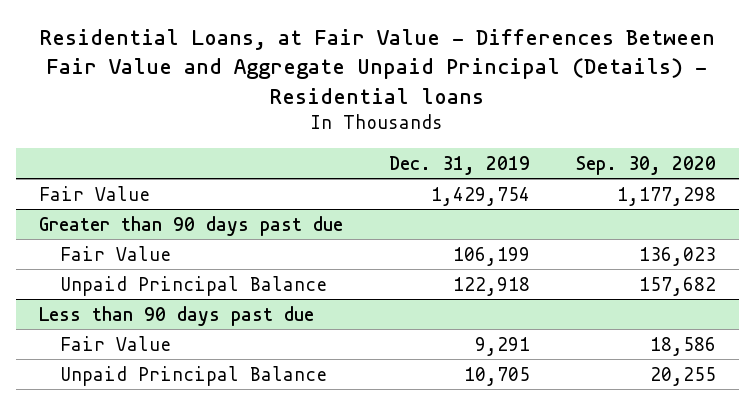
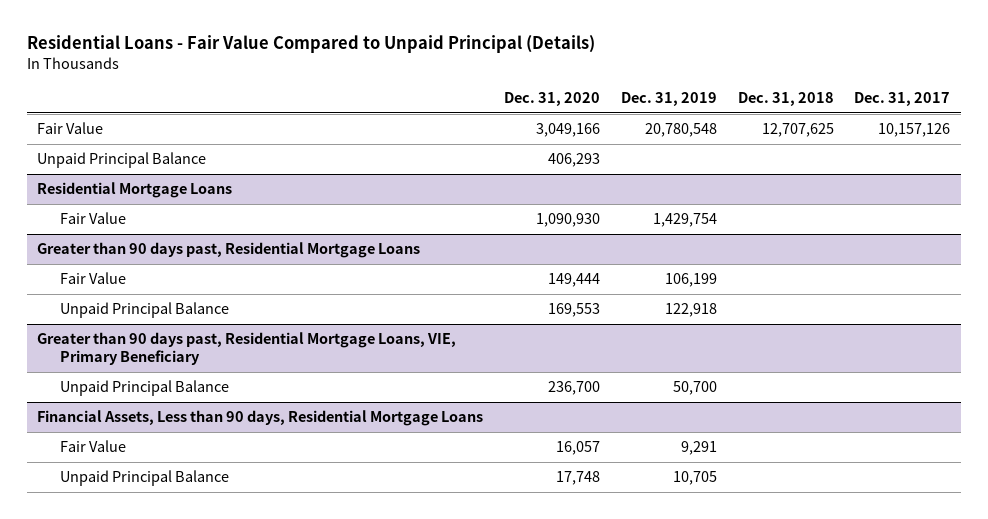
- Residential Loans, at Fair Value - Differences Between Fair Value and Aggregate Unpaid Principal (Details) - Residential loans
+ Residential Loans - Fair Value Compared to Unpaid Principal (Details)
- | Dec. 31, 2019 | Sep. 30, 2020
+ | Dec. 31, 2020 | Dec. 31, 2019 | Dec. 31, 2018 | Dec. 31, 2017
+ Fair Value | 3,049,166 | 20,780,548 | 12,707,625 | 10,157,126
+ Unpaid Principal Balance | 406,293 | | |
+ Residential Mortgage Loans
- Greater than 90 days past due
+ Greater than 90 days past, Residential Mortgage Loans
- Less than 90 days past due
+ Greater than 90 days past, Residential Mortgage Loans, VIE, Primary Beneficiary
+ Unpaid Principal Balance | 236,700 | 50,700 | |
+ Financial Assets, Less than 90 days, Residential Mortgage Loans

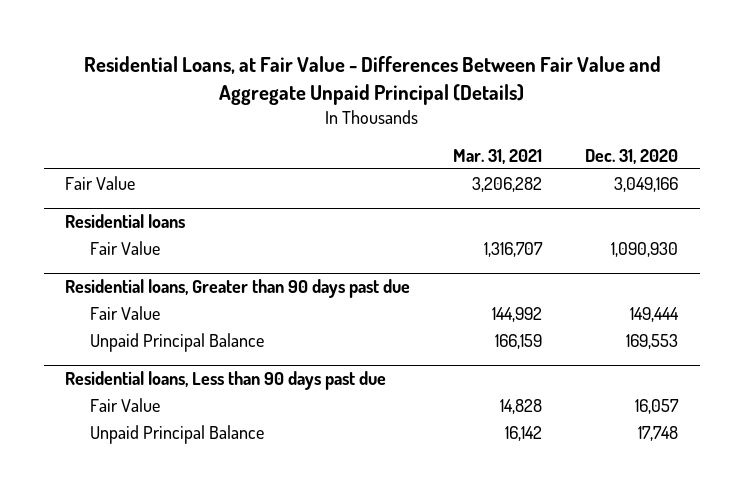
- Residential Loans - Fair Value Compared to Unpaid Principal (Details)
+ Residential Loans, at Fair Value - Differences Between Fair Value and Aggregate Unpaid Principal (Details)
- | Dec. 31, 2020 | Dec. 31, 2019 | Dec. 31, 2018 | Dec. 31, 2017
+ | Mar. 31, 2021 | Dec. 31, 2020
- Unpaid Principal Balance | 406,293 | | |
- Residential Mortgage Loans
+ Residential loans
- Greater than 90 days past, Residential Mortgage Loans
+ Residential loans, Greater than 90 days past due
- Greater than 90 days past, Residential Mortgage Loans, VIE, Primary Beneficiary
- Unpaid Principal Balance | 236,700 | 50,700 | |
- Financial Assets, Less than 90 days, Residential Mortgage Loans
+ Residential loans, Less than 90 days past due

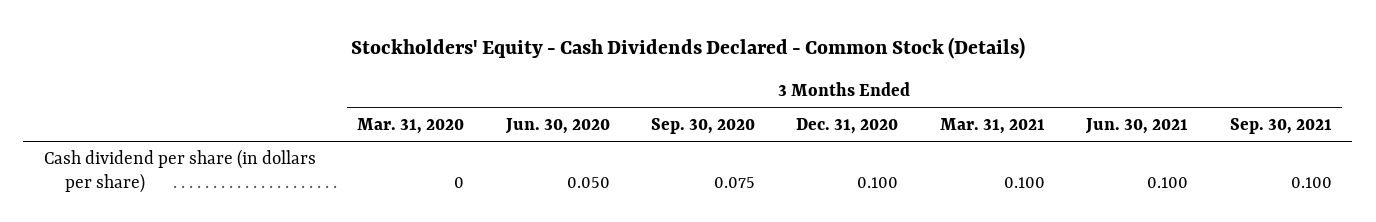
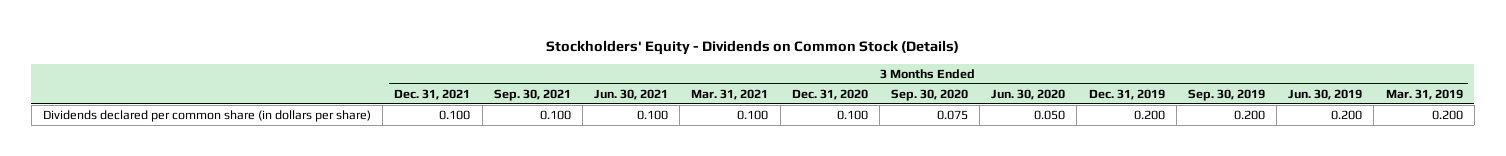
- Stockholders' Equity - Cash Dividends Declared - Common Stock (Details)
+ Stockholders' Equity - Dividends on Common Stock (Details)
- | 3 Months Ended Mar. 31, 2020 | 3 Months Ended Jun. 30, 2020 | 3 Months Ended Sep. 30, 2020 | 3 Months Ended Dec. 31, 2020 | 3 Months Ended Mar. 31, 2021 | 3 Months Ended Jun. 30, 2021 | 3 Months Ended Sep. 30, 2021
+ | 3 Months Ended Dec. 31, 2021 | 3 Months Ended Sep. 30, 2021 | 3 Months Ended Jun. 30, 2021 | 3 Months Ended Mar. 31, 2021 | 3 Months Ended Dec. 31, 2020 | 3 Months Ended Sep. 30, 2020 | 3 Months Ended Jun. 30, 2020 | 3 Months Ended Dec. 31, 2019 | 3 Months Ended Sep. 30, 2019 | 3 Months Ended Jun. 30, 2019 | 3 Months Ended Mar. 31, 2019
- Cash dividend per share (in dollars per share) | 0 | 0.050 | 0.075 | 0.100 | 0.100 | 0.100 | 0.100
+ Dividends declared per common share (in dollars per share) | 0.100 | 0.100 | 0.100 | 0.100 | 0.100 | 0.075 | 0.050 | 0.200 | 0.200 | 0.200 | 0.200

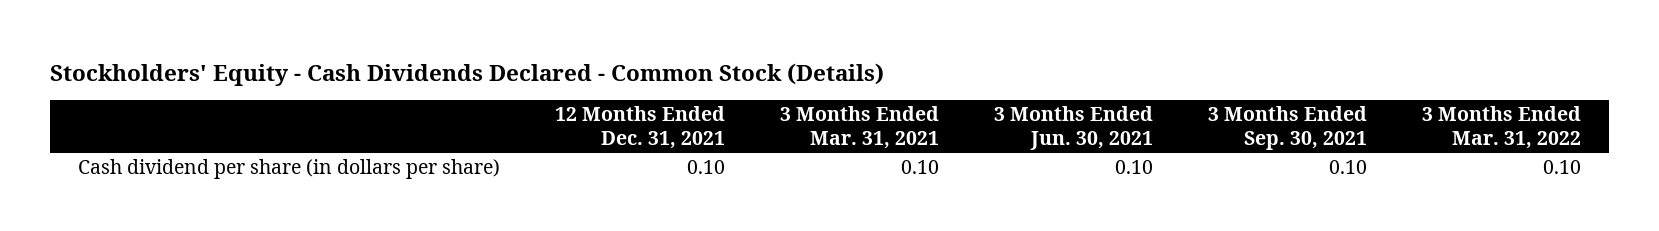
- Stockholders' Equity - Dividends on Common Stock (Details)
+ Stockholders' Equity - Cash Dividends Declared - Common Stock (Details)
- | 3 Months Ended Dec. 31, 2021 | 3 Months Ended Sep. 30, 2021 | 3 Months Ended Jun. 30, 2021 | 3 Months Ended Mar. 31, 2021 | 3 Months Ended Dec. 31, 2020 | 3 Months Ended Sep. 30, 2020 | 3 Months Ended Jun. 30, 2020 | 3 Months Ended Dec. 31, 2019 | 3 Months Ended Sep. 30, 2019 | 3 Months Ended Jun. 30, 2019 | 3 Months Ended Mar. 31, 2019
+ | 12 Months Ended Dec. 31, 2021 | 3 Months Ended Mar. 31, 2021 | 3 Months Ended Jun. 30, 2021 | 3 Months Ended Sep. 30, 2021 | 3 Months Ended Mar. 31, 2022
- Dividends declared per common share (in dollars per share) | 0.100 | 0.100 | 0.100 | 0.100 | 0.100 | 0.075 | 0.050 | 0.200 | 0.200 | 0.200 | 0.200
+ Cash dividend per share (in dollars per share) | 0.10 | 0.10 | 0.10 | 0.10 | 0.10

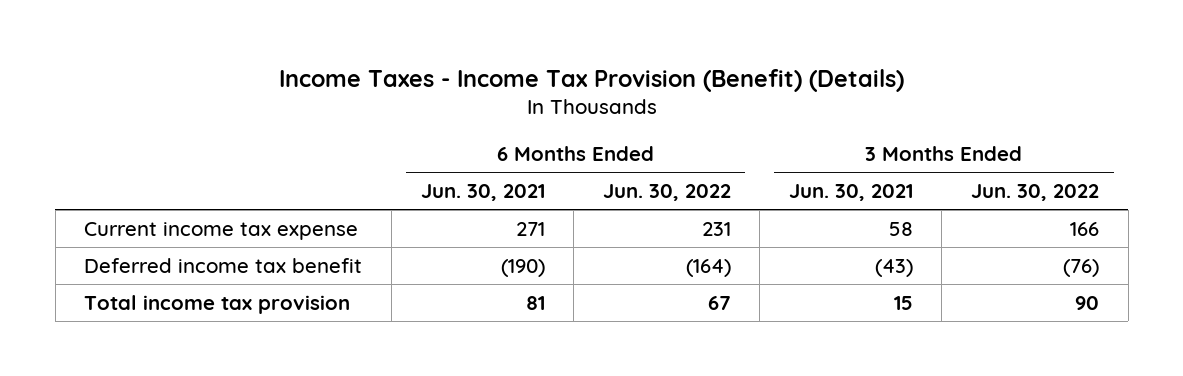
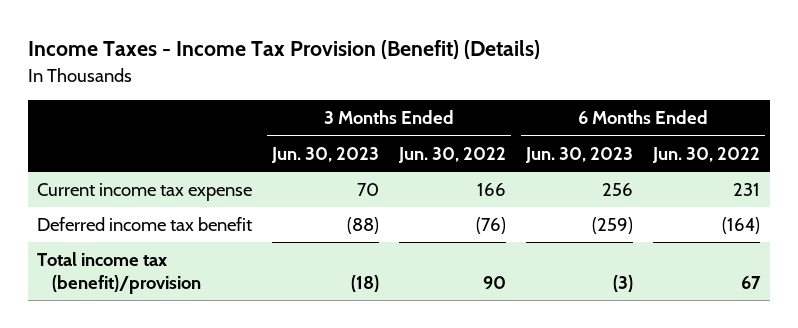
- | 6 Months Ended Jun. 30, 2021 | 6 Months Ended Jun. 30, 2022 | 3 Months Ended Jun. 30, 2021 | 3 Months Ended Jun. 30, 2022
+ | 3 Months Ended Jun. 30, 2023 | 3 Months Ended Jun. 30, 2022 | 6 Months Ended Jun. 30, 2023 | 6 Months Ended Jun. 30, 2022
- Total income tax provision | 81 | 67 | 15 | 90
+ Total income tax (benefit)/provision | (18) | 90 | (3) | 67

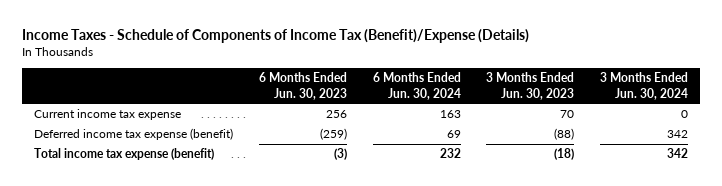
- Income Taxes - Income Tax Provision (Benefit) (Details)
+ Income Taxes - Schedule of Components of Income Tax (Benefit)/Expense (Details)
- | 3 Months Ended Jun. 30, 2023 | 3 Months Ended Jun. 30, 2022 | 6 Months Ended Jun. 30, 2023 | 6 Months Ended Jun. 30, 2022
+ | 6 Months Ended Jun. 30, 2023 | 6 Months Ended Jun. 30, 2024 | 3 Months Ended Jun. 30, 2023 | 3 Months Ended Jun. 30, 2024
- Deferred income tax benefit | (88) | (76) | (259) | (164)
- Total income tax (benefit)/provision | (18) | 90 | (3) | 67
+ Deferred income tax expense (benefit) | (259) | 69 | (88) | 342
+ Total income tax expense (benefit) | (3) | 232 | (18) | 342

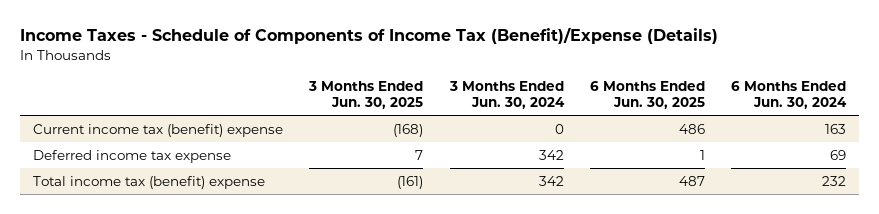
- | 6 Months Ended Jun. 30, 2023 | 6 Months Ended Jun. 30, 2024 | 3 Months Ended Jun. 30, 2023 | 3 Months Ended Jun. 30, 2024
+ | 3 Months Ended Jun. 30, 2025 | 3 Months Ended Jun. 30, 2024 | 6 Months Ended Jun. 30, 2025 | 6 Months Ended Jun. 30, 2024
- Current income tax expense | 256 | 163 | 70 | 0
- Deferred income tax expense (benefit) | (259) | 69 | (88) | 342
- Total income tax expense (benefit) | (3) | 232 | (18) | 342
+ Current income tax (benefit) expense | (168) | 0 | 486 | 163
+ Deferred income tax expense | 7 | 342 | 1 | 69
+ Total income tax (benefit) expense | (161) | 342 | 487 | 232

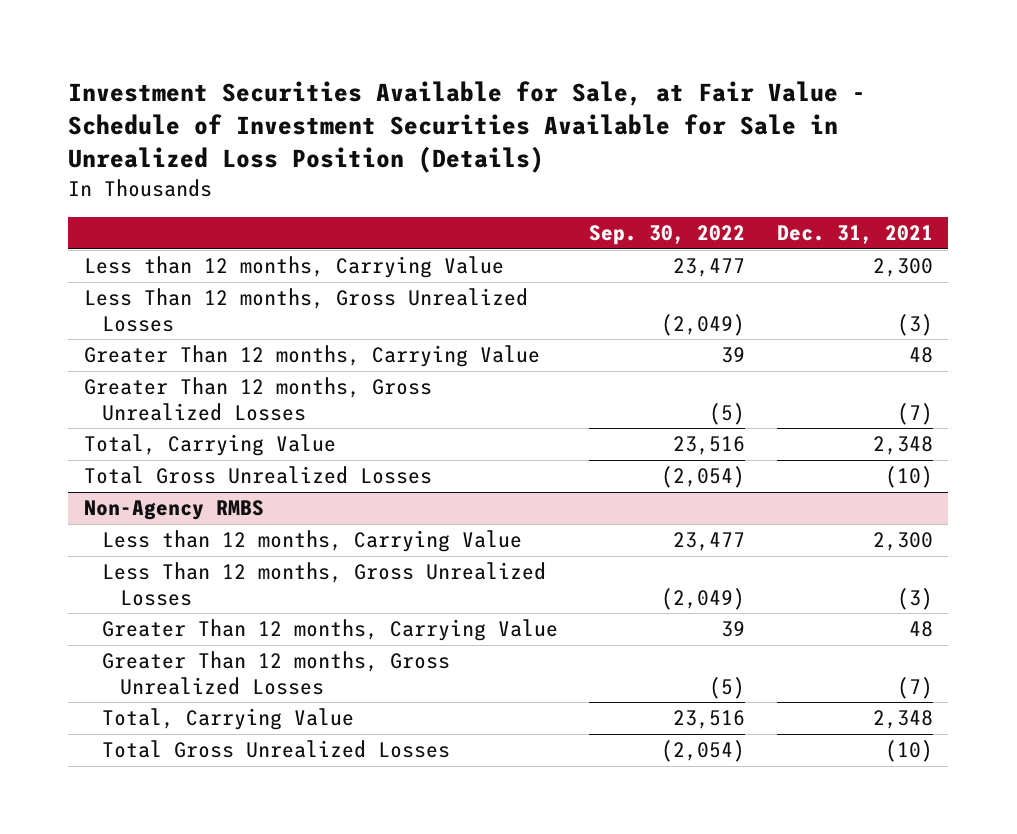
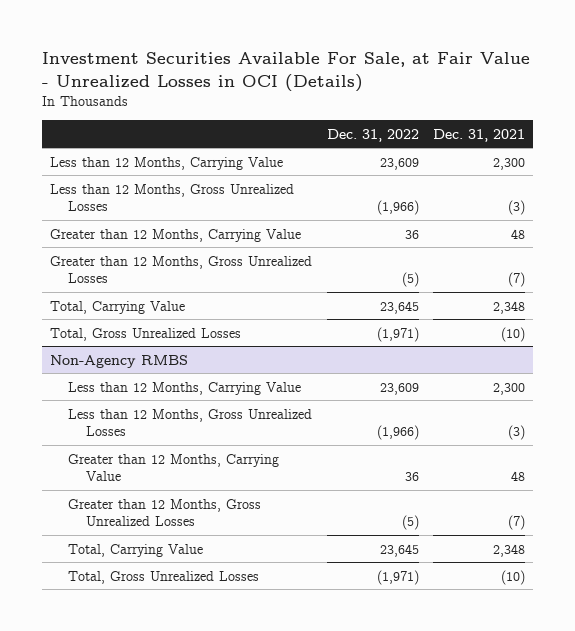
- Investment Securities Available for Sale, at Fair Value - Schedule of Investment Securities Available for Sale in Unrealized Loss Position (Details)
+ Investment Securities Available For Sale, at Fair Value - Unrealized Losses in OCI (Details)
- | Sep. 30, 2022 | Dec. 31, 2021
+ | Dec. 31, 2022 | Dec. 31, 2021
- Less than 12 months, Carrying Value | 23,477 | 2,300
- Less Than 12 months, Gross Unrealized Losses | (2,049) | (3)
- Greater Than 12 months, Carrying Value | 39 | 48
- Greater Than 12 months, Gross Unrealized Losses | (5) | (7)
+ Less than 12 Months, Carrying Value | 23,609 | 2,300
+ Less than 12 Months, Gross Unrealized Losses | (1,966) | (3)
+ Greater than 12 Months, Carrying Value | 36 | 48
+ Greater than 12 Months, Gross Unrealized Losses | (5) | (7)
- Total Gross Unrealized Losses | (2,054) | (10)
+ Total, Gross Unrealized Losses | (1,971) | (10)
@ Non-Agency RMBS
- Less than 12 months, Carrying Value | 23,477 | 2,300
- Less Than 12 months, Gross Unrealized Losses | (2,049) | (3)
- Greater Than 12 months, Carrying Value | 39 | 48
- Greater Than 12 months, Gross Unrealized Losses | (5) | (7)
+ Less than 12 Months, Carrying Value | 23,609 | 2,300
+ Less than 12 Months, Gross Unrealized Losses | (1,966) | (3)
+ Greater than 12 Months, Carrying Value | 36 | 48
+ Greater than 12 Months, Gross Unrealized Losses | (5) | (7)
- Total Gross Unrealized Losses | (2,054) | (10)
+ Total, Gross Unrealized Losses | (1,971) | (10)

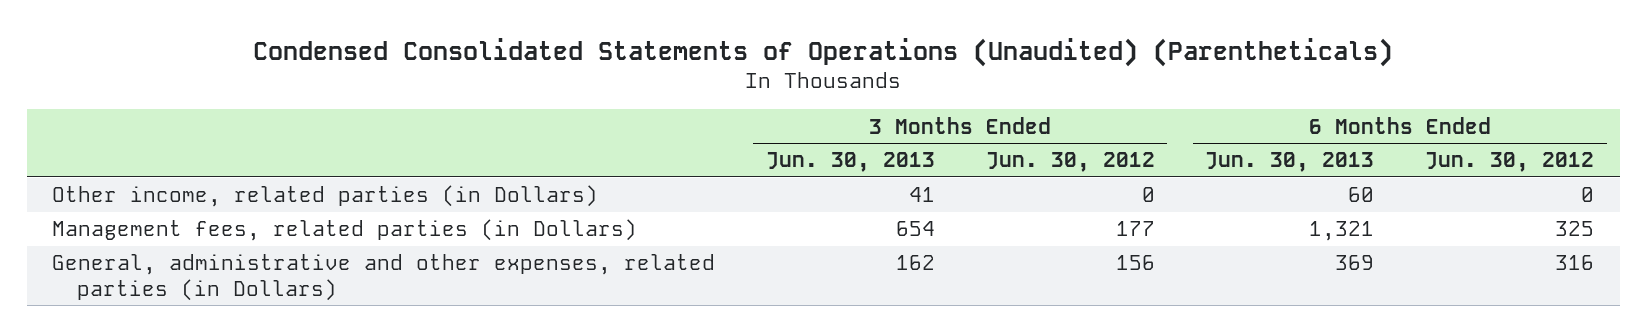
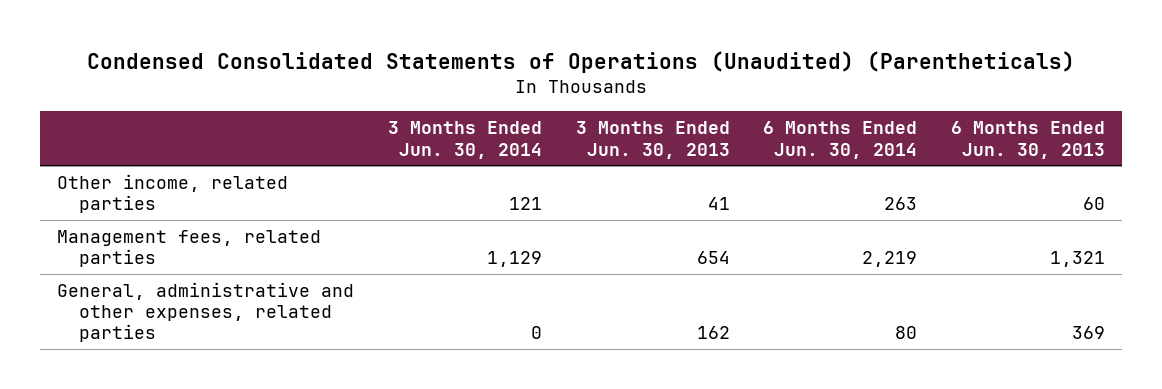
- | 3 Months Ended Jun. 30, 2013 | 3 Months Ended Jun. 30, 2012 | 6 Months Ended Jun. 30, 2013 | 6 Months Ended Jun. 30, 2012
+ | 3 Months Ended Jun. 30, 2014 | 3 Months Ended Jun. 30, 2013 | 6 Months Ended Jun. 30, 2014 | 6 Months Ended Jun. 30, 2013
- Other income, related parties (in Dollars) | 41 | 0 | 60 | 0
- Management fees, related parties (in Dollars) | 654 | 177 | 1,321 | 325
- General, administrative and other expenses, related parties (in Dollars) | 162 | 156 | 369 | 316
+ Other income, related parties | 121 | 41 | 263 | 60
+ Management fees, related parties | 1,129 | 654 | 2,219 | 1,321
+ General, administrative and other expenses, related parties | 0 | 162 | 80 | 369

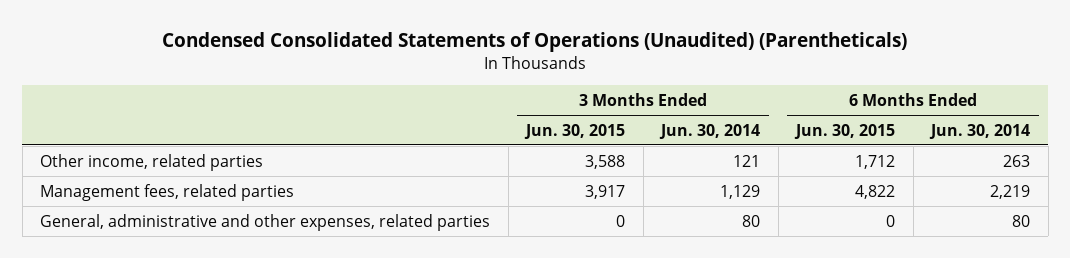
- | 3 Months Ended Jun. 30, 2014 | 3 Months Ended Jun. 30, 2013 | 6 Months Ended Jun. 30, 2014 | 6 Months Ended Jun. 30, 2013
+ | 3 Months Ended Jun. 30, 2015 | 3 Months Ended Jun. 30, 2014 | 6 Months Ended Jun. 30, 2015 | 6 Months Ended Jun. 30, 2014
- General, administrative and other expenses, related parties | 0 | 162 | 80 | 369
+ General, administrative and other expenses, related parties | 0 | 80 | 0 | 80

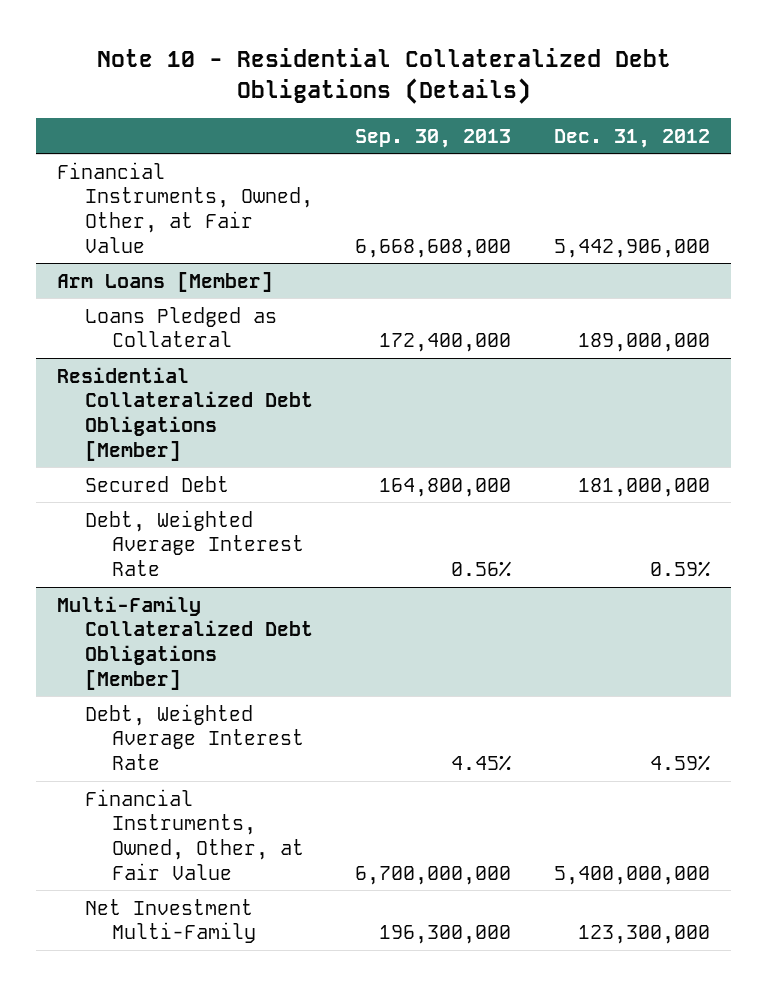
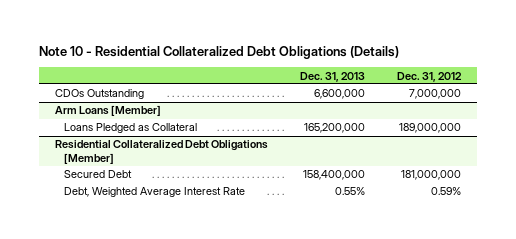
- | Sep. 30, 2013 | Dec. 31, 2012
+ | Dec. 31, 2013 | Dec. 31, 2012
- Financial Instruments, Owned, Other, at Fair Value | 6,668,608,000 | 5,442,906,000
+ CDOs Outstanding | 6,600,000 | 7,000,000
- Multi-Family Collateralized Debt Obligations [Member]
- Debt, Weighted Average Interest Rate | 4.45% | 4.59%
- Financial Instruments, Owned, Other, at Fair Value | 6,700,000,000 | 5,400,000,000
- Net Investment Multi-Family | 196,300,000 | 123,300,000

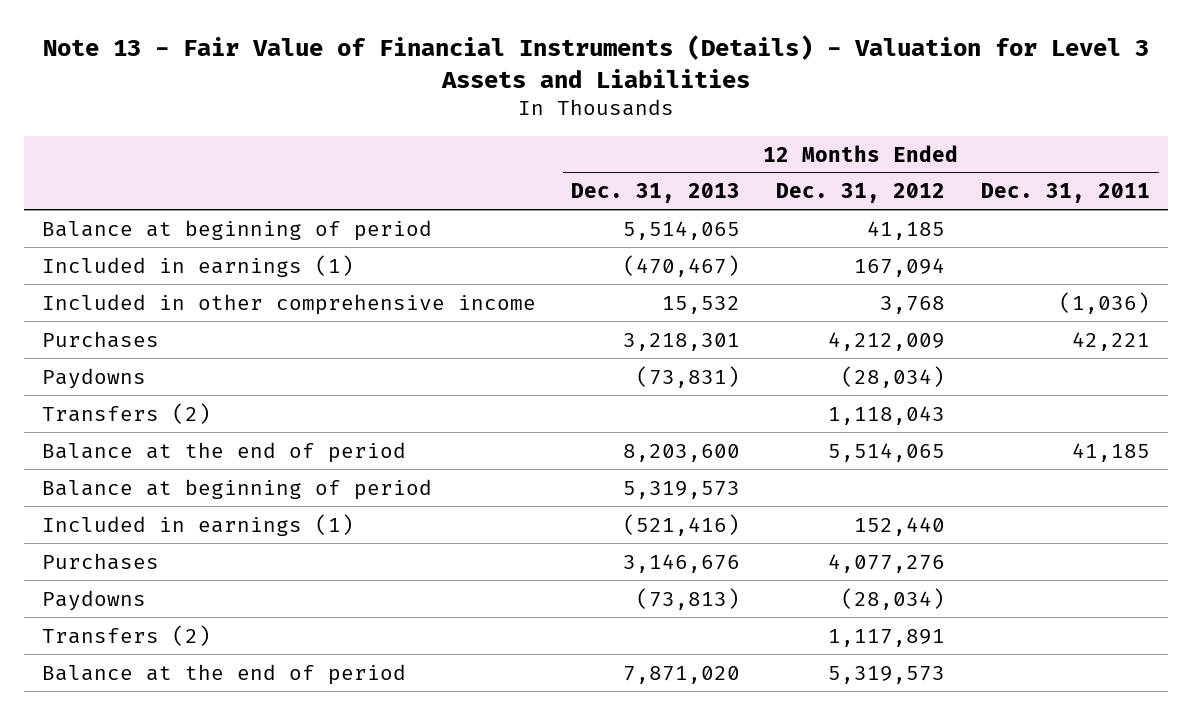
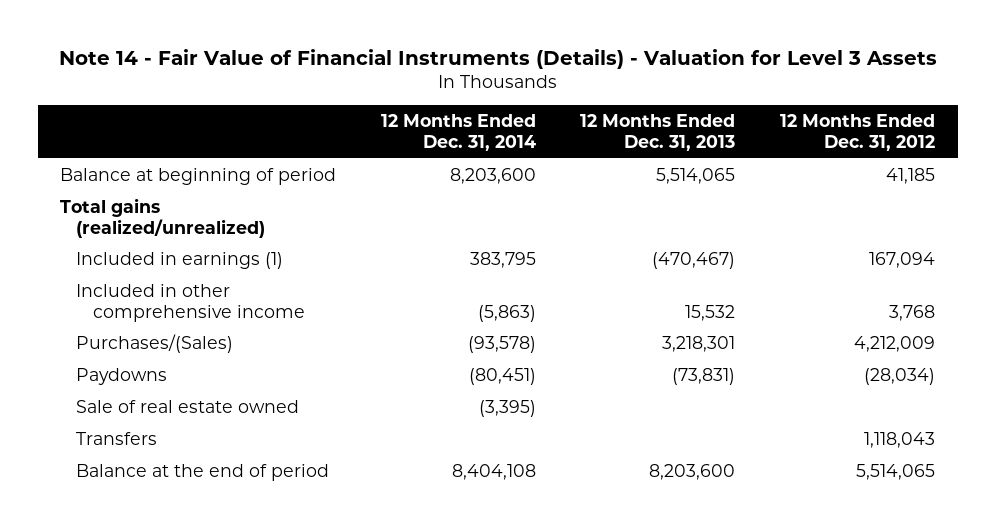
- Note 13 - Fair Value of Financial Instruments (Details) - Valuation for Level 3 Assets and Liabilities
+ Note 14 - Fair Value of Financial Instruments (Details) - Valuation for Level 3 Assets
- | 12 Months Ended Dec. 31, 2013 | 12 Months Ended Dec. 31, 2012 | 12 Months Ended Dec. 31, 2011
+ | 12 Months Ended Dec. 31, 2014 | 12 Months Ended Dec. 31, 2013 | 12 Months Ended Dec. 31, 2012
+ Total gains (realized/unrealized)
- Purchases | 3,218,301 | 4,212,009 | 42,221
+ Purchases/(Sales) | (93,578) | 3,218,301 | 4,212,009
- Transfers (2) | | 1,118,043 |
+ Sale of real estate owned | (3,395) | |
+ Transfers | | | 1,118,043
- Balance at beginning of period | 5,319,573 | |
- Included in earnings (1) | (521,416) | 152,440 |
- Purchases | 3,146,676 | 4,077,276 |
- Paydowns | (73,813) | (28,034) |
- Transfers (2) | | 1,117,891 |
- Balance at the end of period | 7,871,020 | 5,319,573 |

